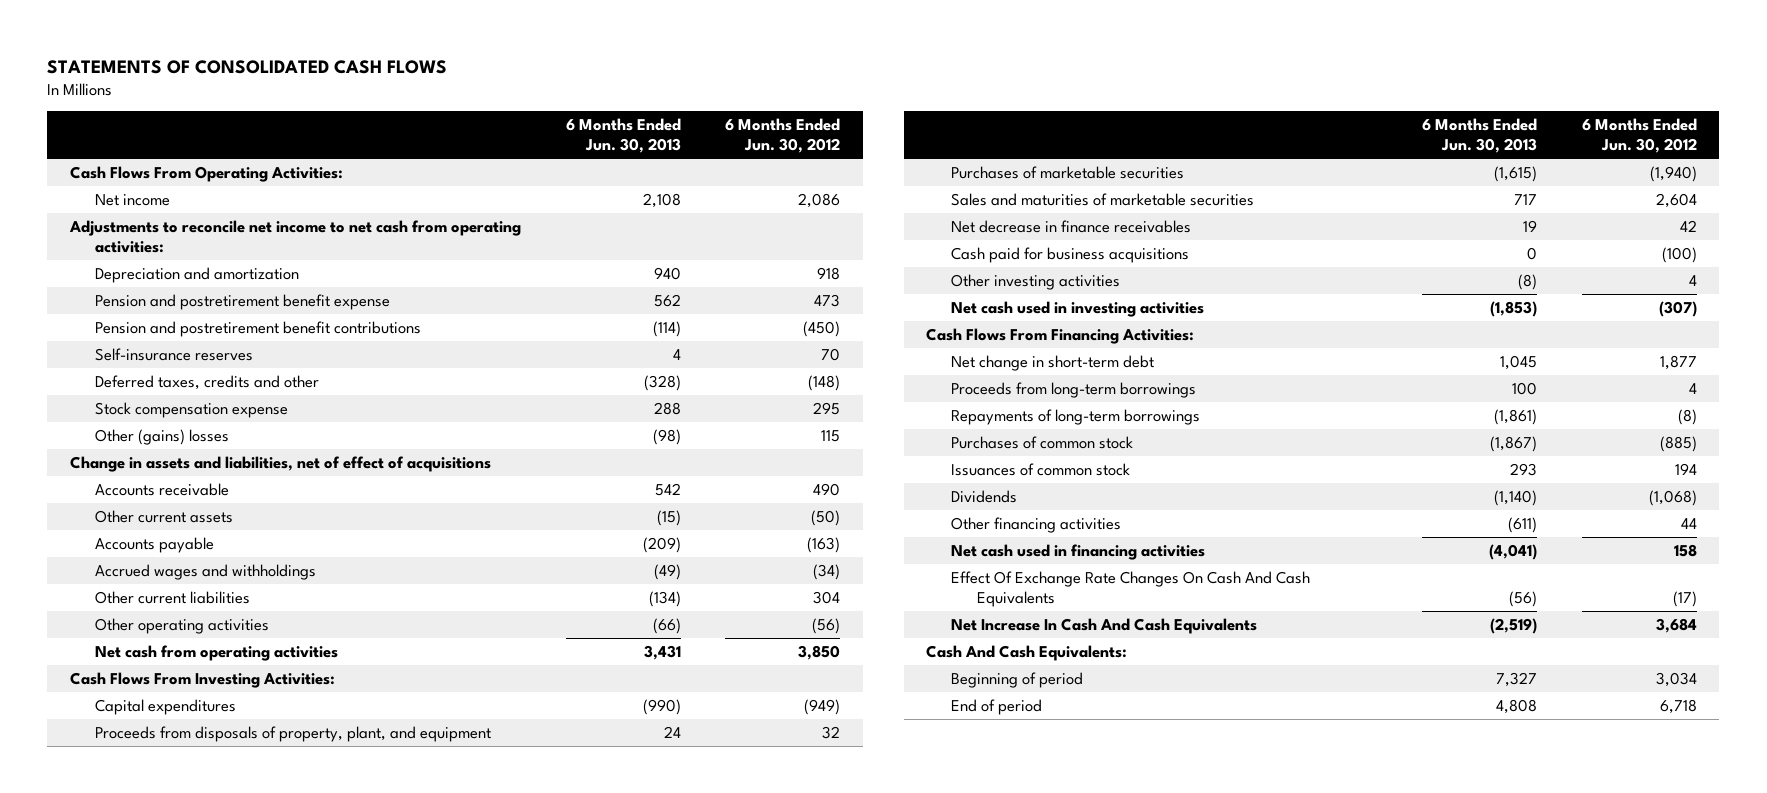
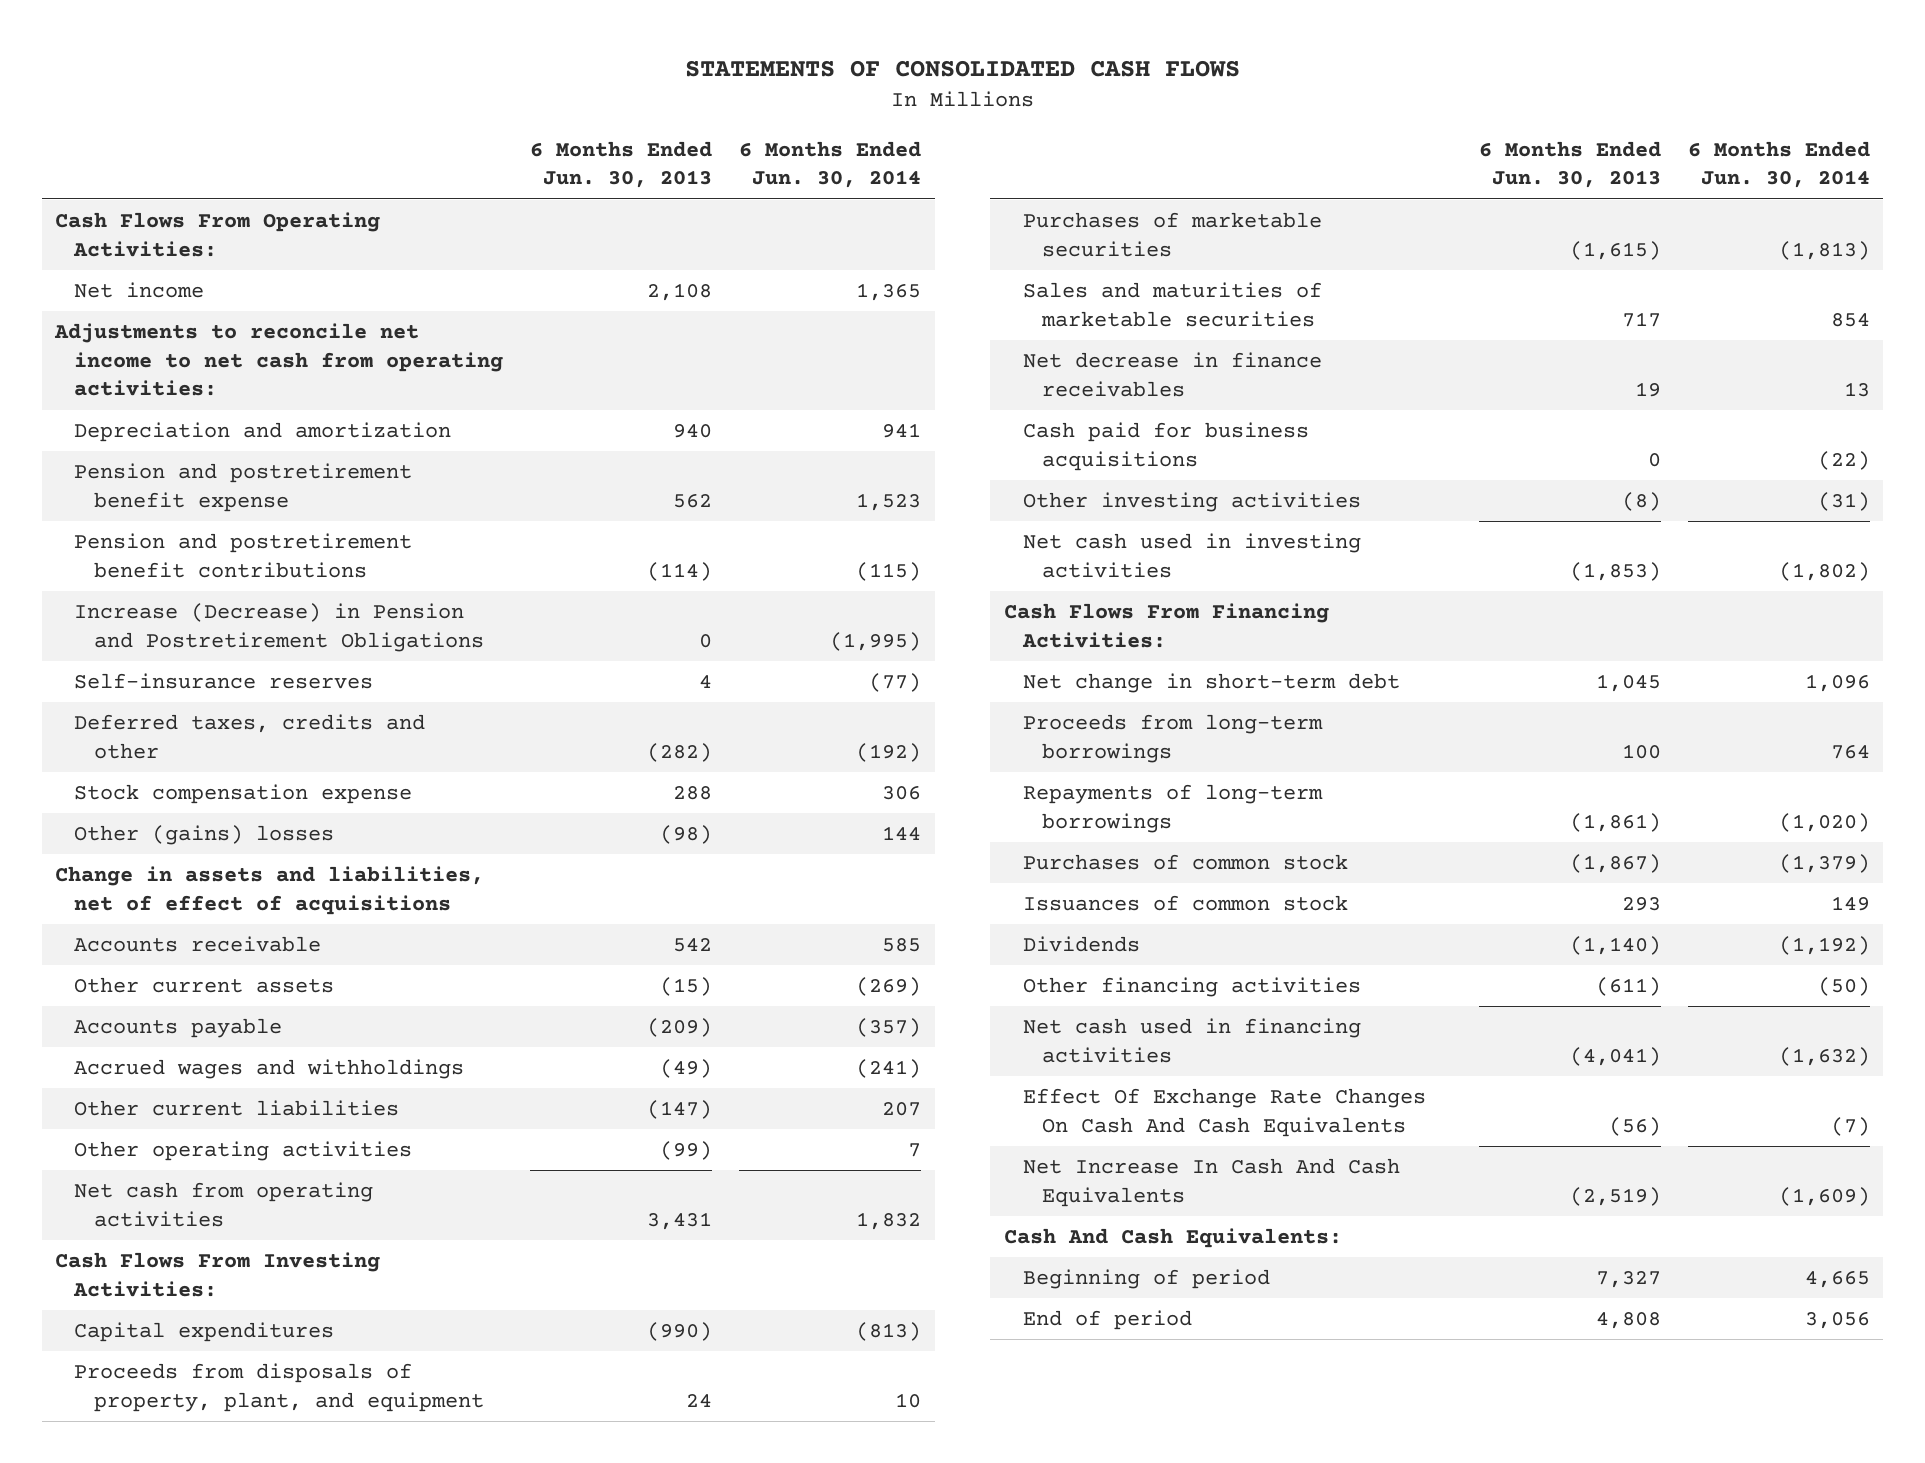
- | 6 Months Ended Jun. 30, 2013 | 6 Months Ended Jun. 30, 2012
+ | 6 Months Ended Jun. 30, 2013 | 6 Months Ended Jun. 30, 2014
+ Increase (Decrease) in Pension and Postretirement Obligations | 0 | (1,995)
- Deferred taxes, credits and other | (328) | (148)
+ Deferred taxes, credits and other | (282) | (192)
- Other current liabilities | (134) | 304
- Other operating activities | (66) | (56)
+ Other current liabilities | (147) | 207
+ Other operating activities | (99) | 7

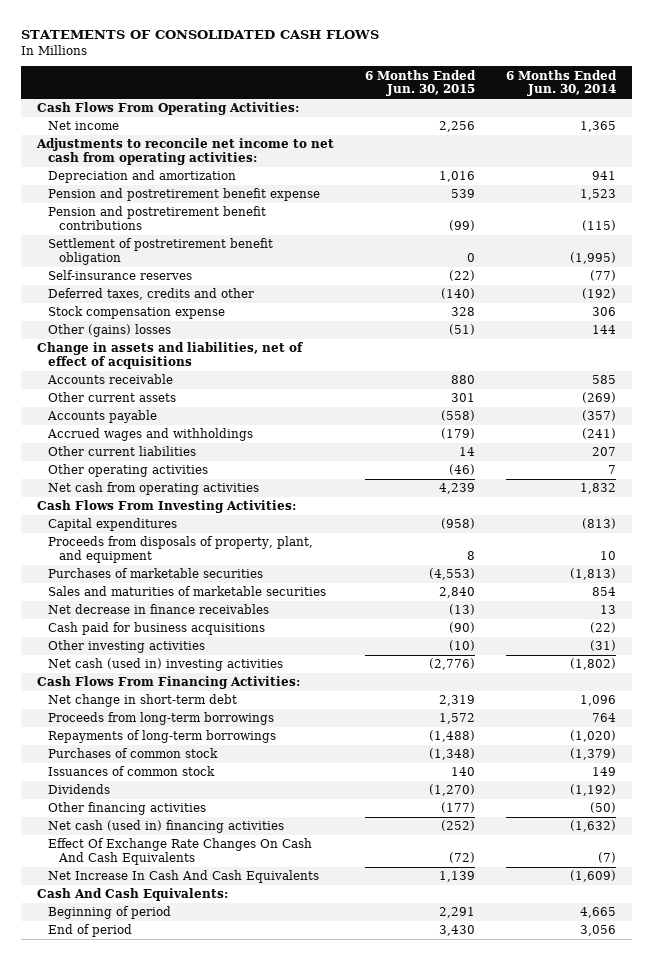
- | 6 Months Ended Jun. 30, 2013 | 6 Months Ended Jun. 30, 2014
+ | 6 Months Ended Jun. 30, 2015 | 6 Months Ended Jun. 30, 2014
- Increase (Decrease) in Pension and Postretirement Obligations | 0 | (1,995)
+ Settlement of postretirement benefit obligation | 0 | (1,995)
- Net cash used in investing activities | (1,853) | (1,802)
+ Net cash (used in) investing activities | (2,776) | (1,802)
- Net cash used in financing activities | (4,041) | (1,632)
+ Net cash (used in) financing activities | (252) | (1,632)

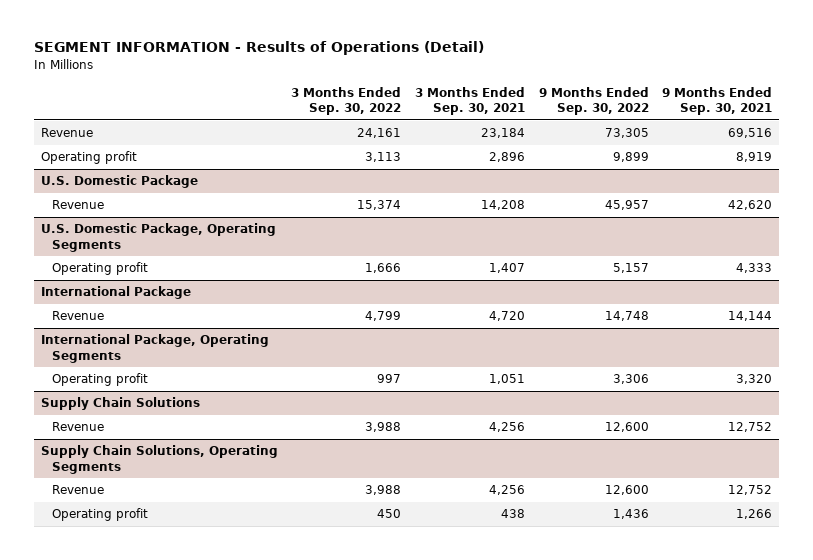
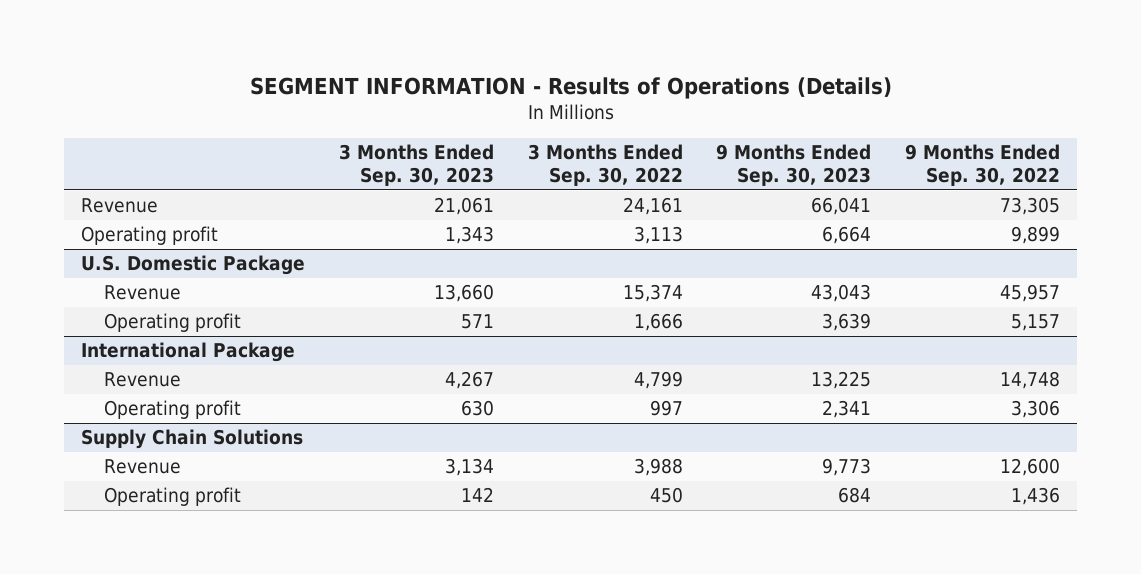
- SEGMENT INFORMATION - Results of Operations (Detail)
+ SEGMENT INFORMATION - Results of Operations (Details)
- | 3 Months Ended Sep. 30, 2022 | 3 Months Ended Sep. 30, 2021 | 9 Months Ended Sep. 30, 2022 | 9 Months Ended Sep. 30, 2021
+ | 3 Months Ended Sep. 30, 2023 | 3 Months Ended Sep. 30, 2022 | 9 Months Ended Sep. 30, 2023 | 9 Months Ended Sep. 30, 2022
- U.S. Domestic Package, Operating Segments
- International Package, Operating Segments
- Supply Chain Solutions, Operating Segments
- Revenue | 3,988 | 4,256 | 12,600 | 12,752

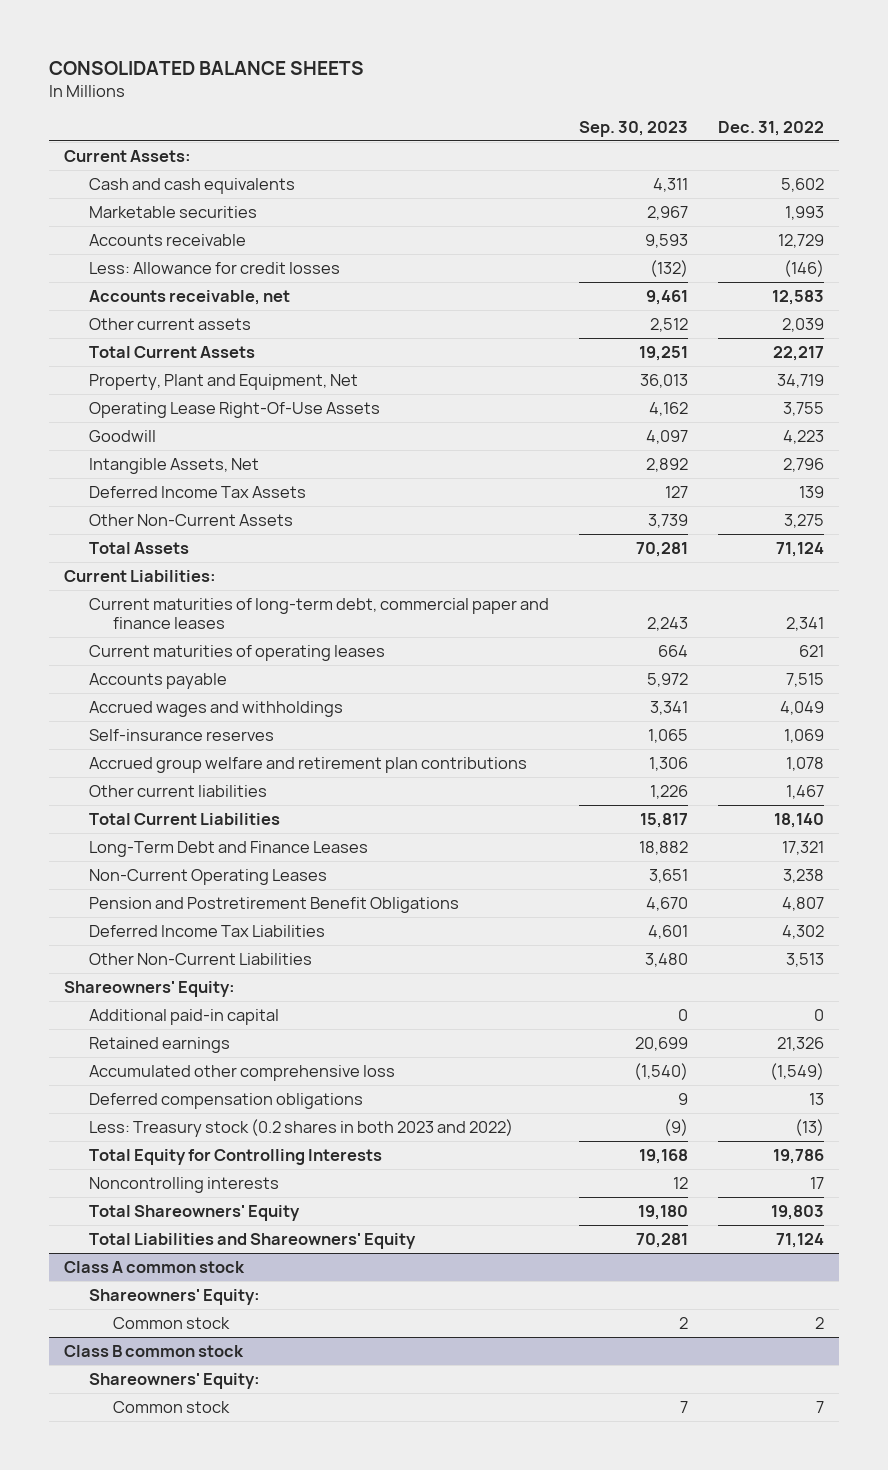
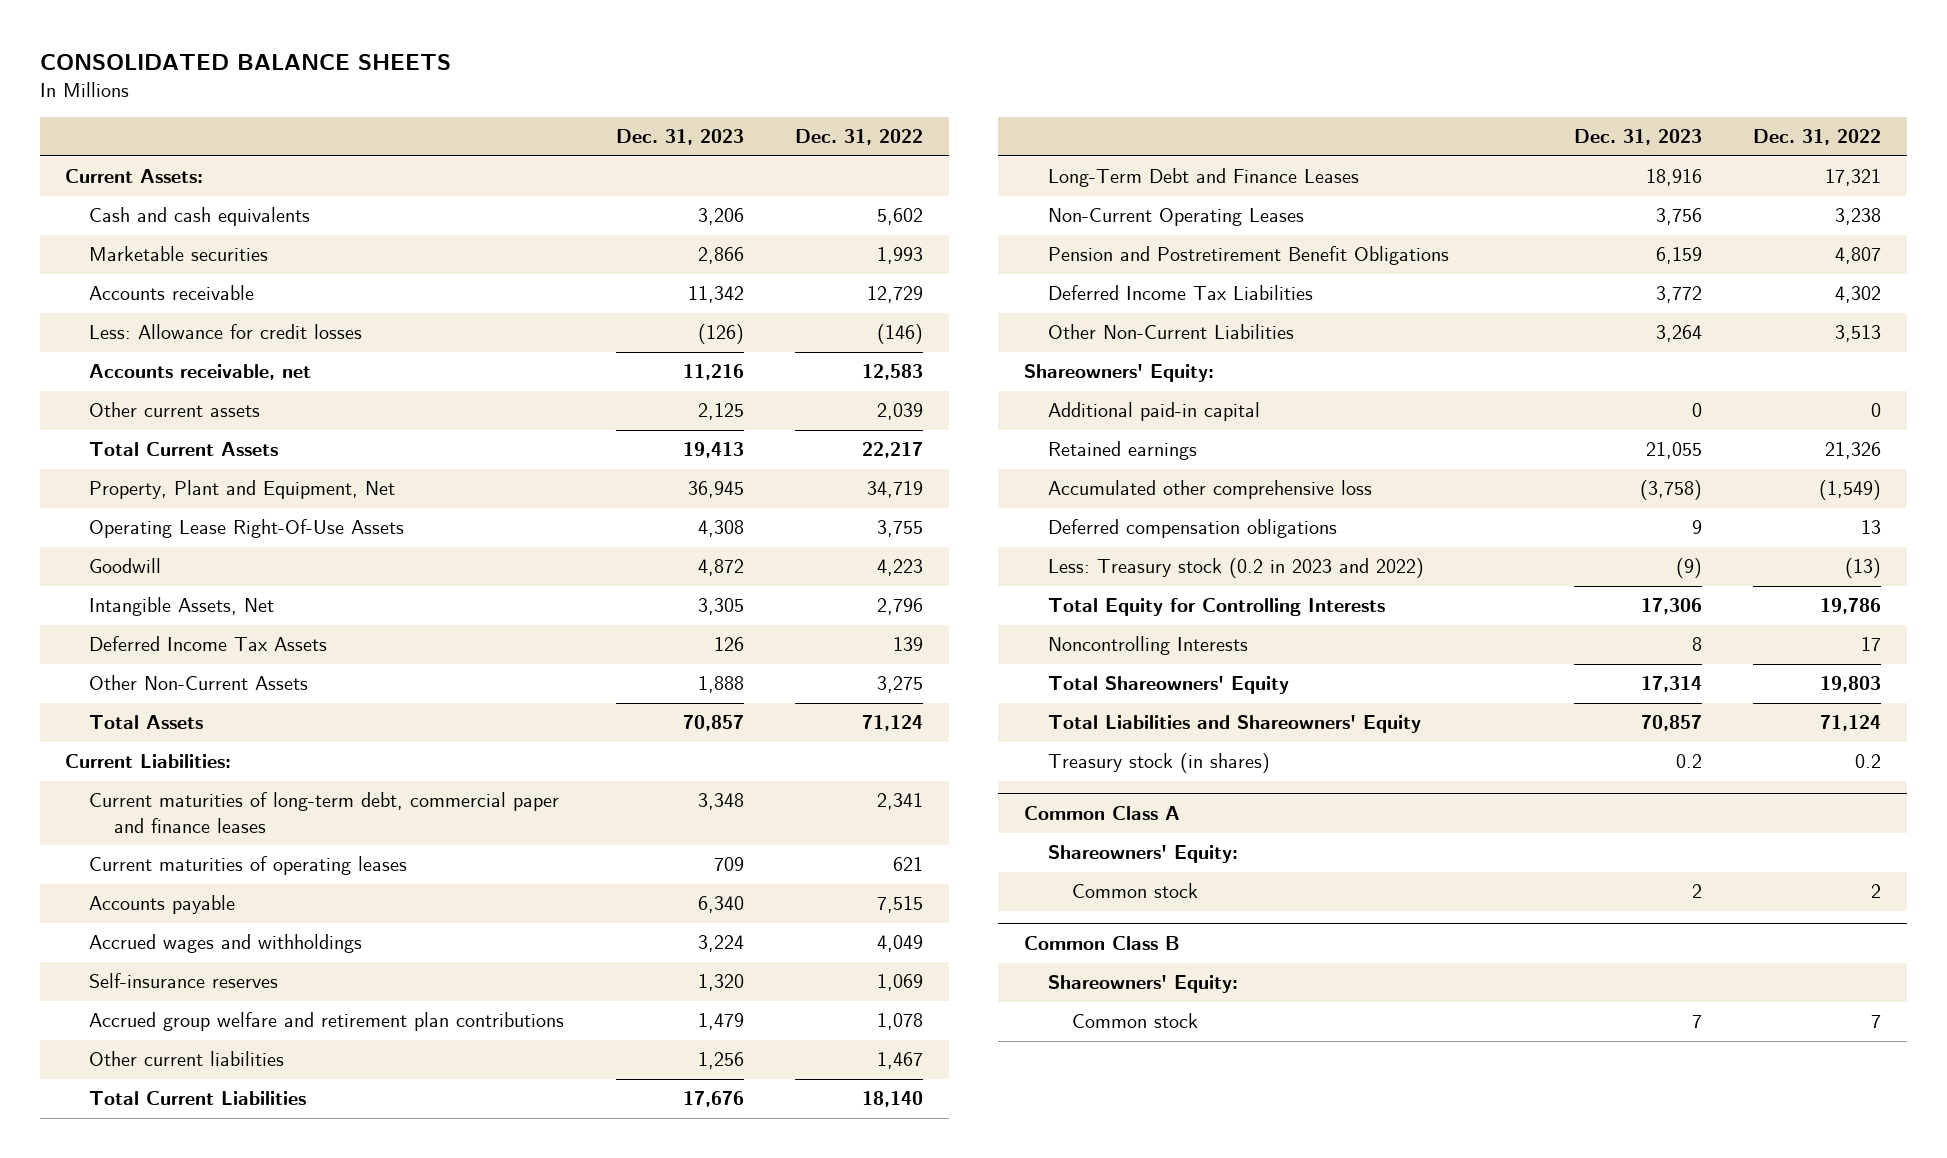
- | Sep. 30, 2023 | Dec. 31, 2022
+ | Dec. 31, 2023 | Dec. 31, 2022
- Less: Treasury stock (0.2 shares in both 2023 and 2022) | (9) | (13)
+ Less: Treasury stock (0.2 in 2023 and 2022) | (9) | (13)
- Noncontrolling interests | 12 | 17
+ Noncontrolling Interests | 8 | 17
- Class A common stock
+ Treasury stock (in shares) | 0.2 | 0.2
+ Common Class A
- Class B common stock
+ Common Class B

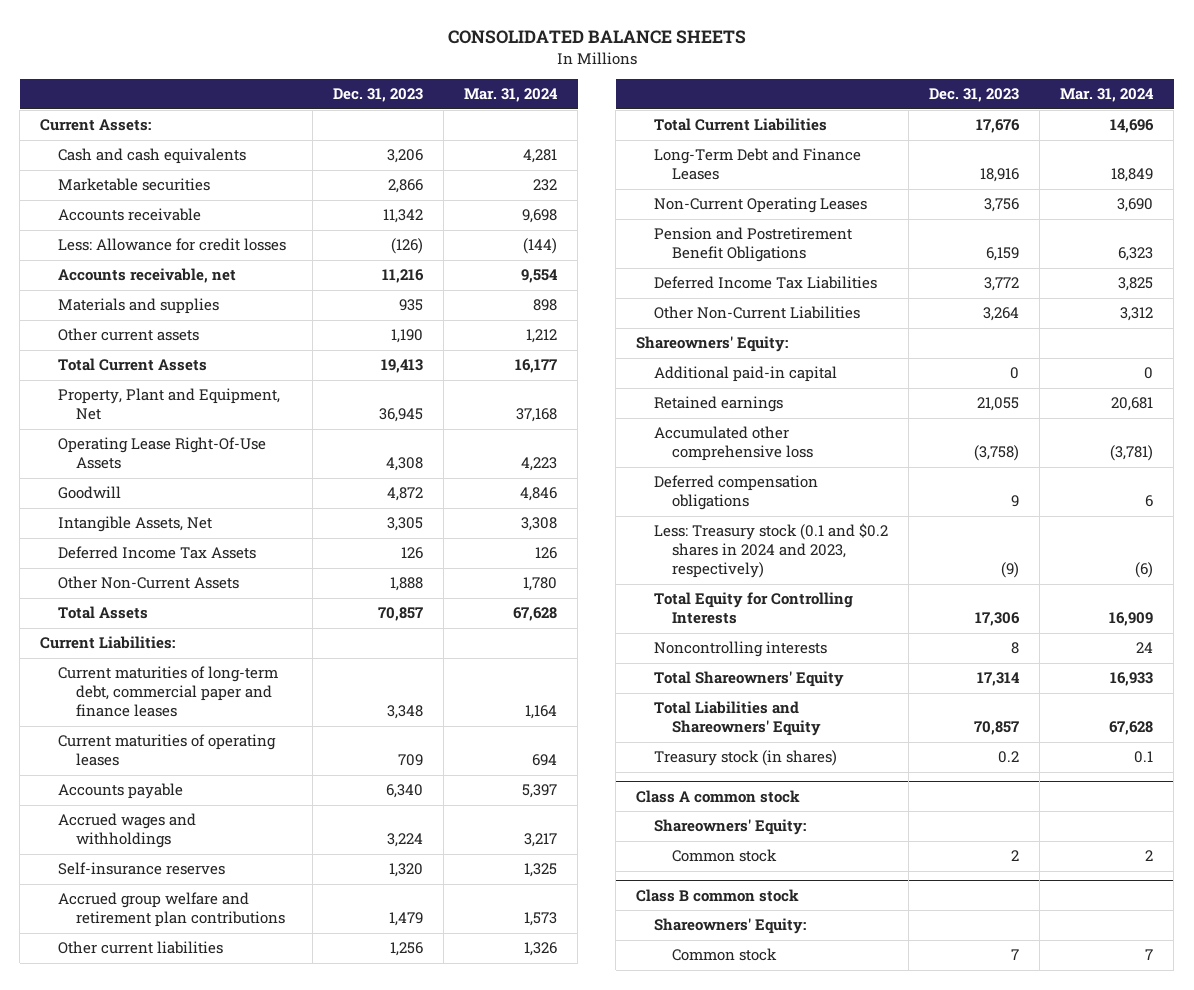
- | Dec. 31, 2023 | Dec. 31, 2022
+ | Dec. 31, 2023 | Mar. 31, 2024
- Other current assets | 2,125 | 2,039
+ Materials and supplies | 935 | 898
+ Other current assets | 1,190 | 1,212
- Less: Treasury stock (0.2 in 2023 and 2022) | (9) | (13)
+ Less: Treasury stock (0.1 and $0.2 shares in 2024 and 2023, respectively) | (9) | (6)
- Noncontrolling Interests | 8 | 17
+ Noncontrolling interests | 8 | 24
- Common Class A
+ Class A common stock
- Common Class B
+ Class B common stock

